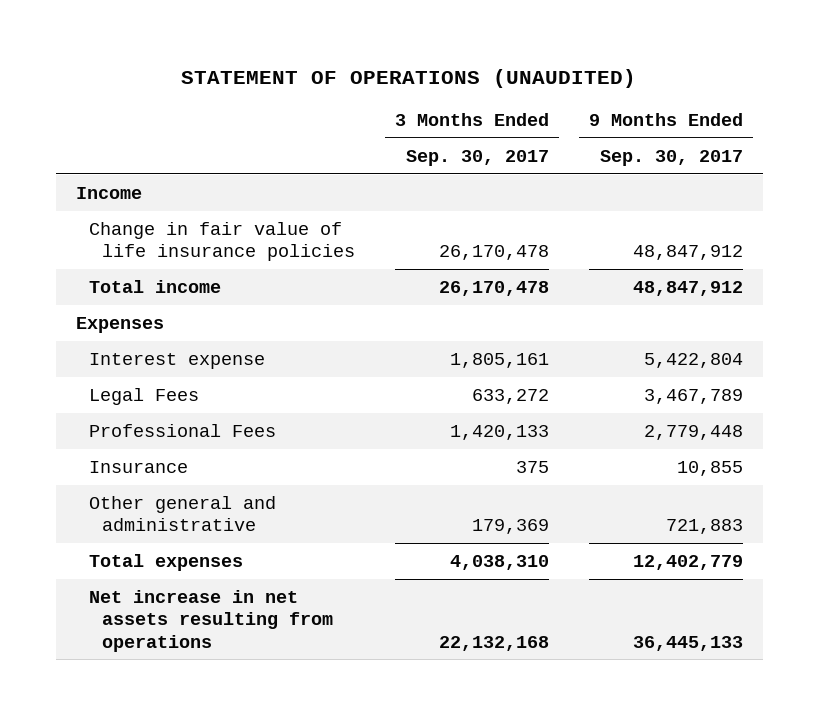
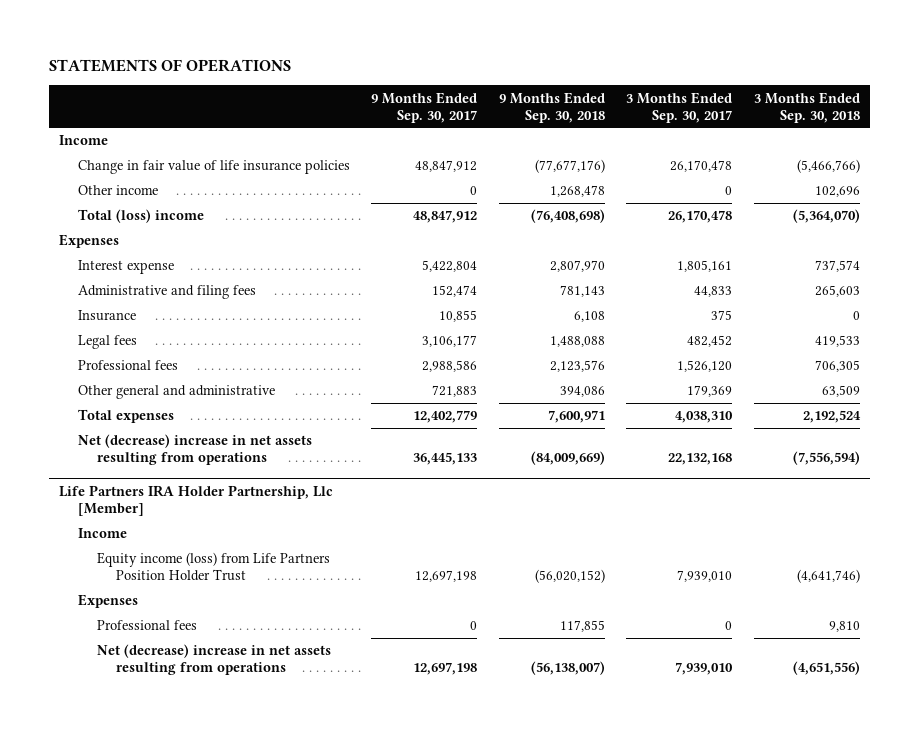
- STATEMENT OF OPERATIONS (UNAUDITED)
+ STATEMENTS OF OPERATIONS
- | 3 Months Ended Sep. 30, 2017 | 9 Months Ended Sep. 30, 2017
+ | 9 Months Ended Sep. 30, 2017 | 9 Months Ended Sep. 30, 2018 | 3 Months Ended Sep. 30, 2017 | 3 Months Ended Sep. 30, 2018
- Total income | 26,170,478 | 48,847,912
+ Other income | 0 | 1,268,478 | 0 | 102,696
+ Total (loss) income | 48,847,912 | (76,408,698) | 26,170,478 | (5,364,070)
- Legal Fees | 633,272 | 3,467,789
- Professional Fees | 1,420,133 | 2,779,448
+ Administrative and filing fees | 152,474 | 781,143 | 44,833 | 265,603
+ Legal fees | 3,106,177 | 1,488,088 | 482,452 | 419,533
+ Professional fees | 2,988,586 | 2,123,576 | 1,526,120 | 706,305
- Net increase in net assets resulting from operations | 22,132,168 | 36,445,133
+ Net (decrease) increase in net assets resulting from operations | 36,445,133 | (84,009,669) | 22,132,168 | (7,556,594)
+ Life Partners IRA Holder Partnership, Llc [Member]
+ Income
+ Equity income (loss) from Life Partners Position Holder Trust | 12,697,198 | (56,020,152) | 7,939,010 | (4,641,746)
+ Expenses
+ Professional fees | 0 | 117,855 | 0 | 9,810
+ Net (decrease) increase in net assets resulting from operations | 12,697,198 | (56,138,007) | 7,939,010 | (4,651,556)

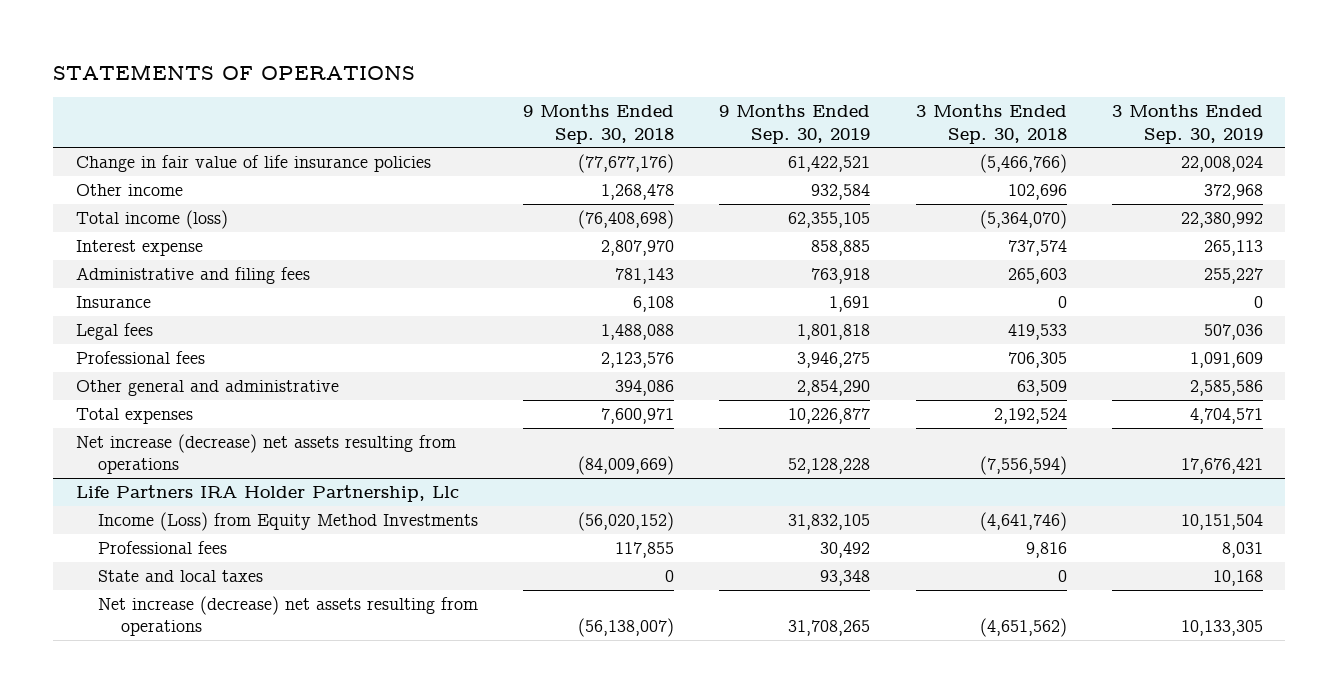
- | 9 Months Ended Sep. 30, 2017 | 9 Months Ended Sep. 30, 2018 | 3 Months Ended Sep. 30, 2017 | 3 Months Ended Sep. 30, 2018
+ | 9 Months Ended Sep. 30, 2018 | 9 Months Ended Sep. 30, 2019 | 3 Months Ended Sep. 30, 2018 | 3 Months Ended Sep. 30, 2019
- Income
- Total (loss) income | 48,847,912 | (76,408,698) | 26,170,478 | (5,364,070)
- Expenses
+ Total income (loss) | (76,408,698) | 62,355,105 | (5,364,070) | 22,380,992
- Net (decrease) increase in net assets resulting from operations | 36,445,133 | (84,009,669) | 22,132,168 | (7,556,594)
- Life Partners IRA Holder Partnership, Llc [Member]
- Income
- Equity income (loss) from Life Partners Position Holder Trust | 12,697,198 | (56,020,152) | 7,939,010 | (4,641,746)
- Expenses
- Professional fees | 0 | 117,855 | 0 | 9,810
- Net (decrease) increase in net assets resulting from operations | 12,697,198 | (56,138,007) | 7,939,010 | (4,651,556)
+ Net increase (decrease) net assets resulting from operations | (84,009,669) | 52,128,228 | (7,556,594) | 17,676,421
+ Life Partners IRA Holder Partnership, Llc
+ Income (Loss) from Equity Method Investments | (56,020,152) | 31,832,105 | (4,641,746) | 10,151,504
+ Professional fees | 117,855 | 30,492 | 9,816 | 8,031
+ State and local taxes | 0 | 93,348 | 0 | 10,168
+ Net increase (decrease) net assets resulting from operations | (56,138,007) | 31,708,265 | (4,651,562) | 10,133,305

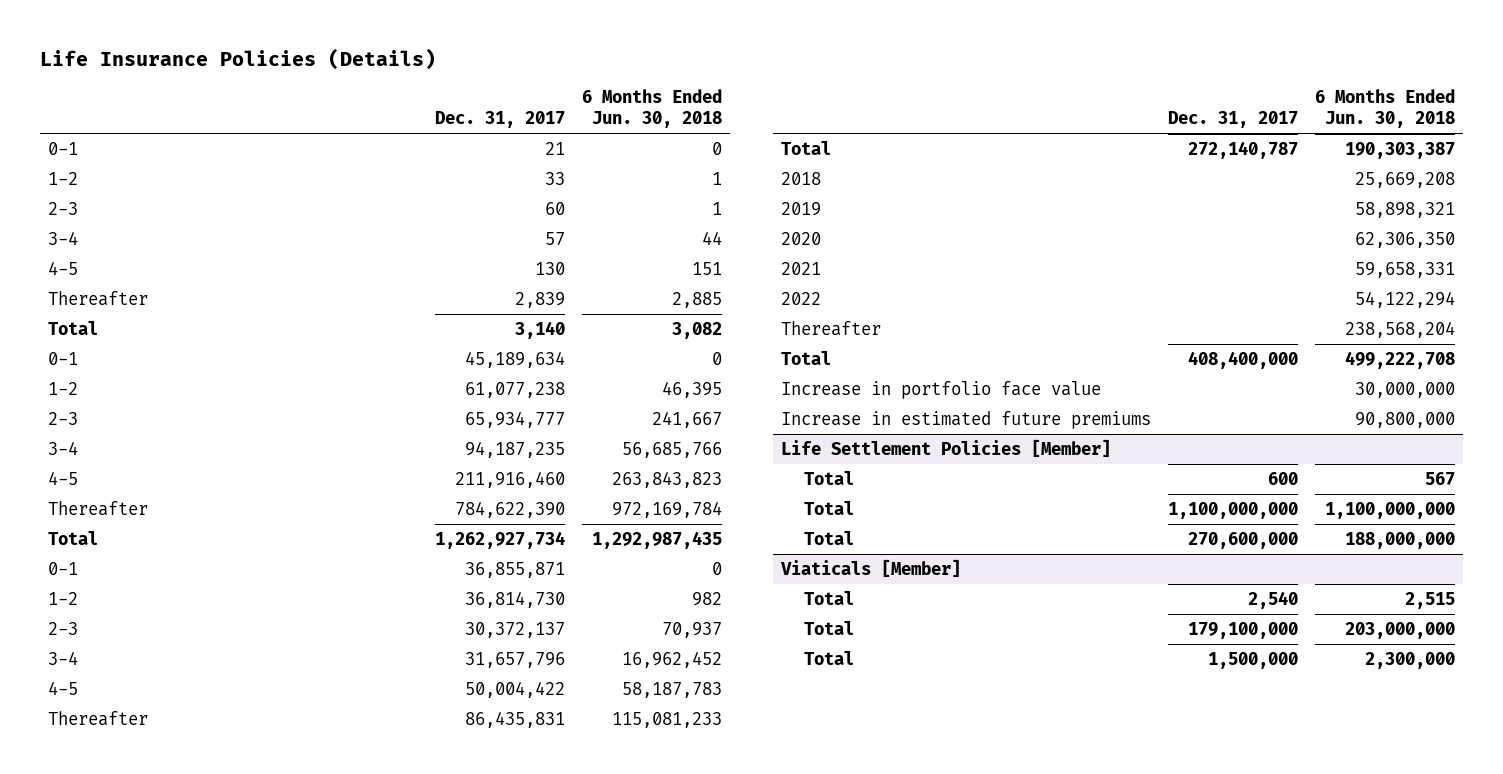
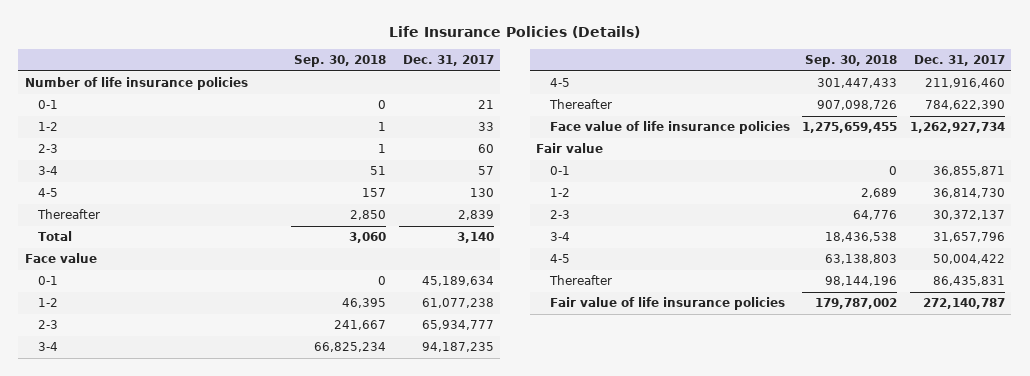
- | Dec. 31, 2017 | 6 Months Ended Jun. 30, 2018
+ | Sep. 30, 2018 | Dec. 31, 2017
+ Number of life insurance policies
+ Face value
- Total | 1,262,927,734 | 1,292,987,435
+ Face value of life insurance policies | 1,275,659,455 | 1,262,927,734
+ Fair value
- Total | 272,140,787 | 190,303,387
- 2018 | | 25,669,208
- 2019 | | 58,898,321
- 2020 | | 62,306,350
- 2021 | | 59,658,331
- 2022 | | 54,122,294
- Thereafter | | 238,568,204
- Total | 408,400,000 | 499,222,708
- Increase in portfolio face value | | 30,000,000
- Increase in estimated future premiums | | 90,800,000
- Life Settlement Policies [Member]
- Total | 600 | 567
- Total | 1,100,000,000 | 1,100,000,000
- Total | 270,600,000 | 188,000,000
- Viaticals [Member]
- Total | 2,540 | 2,515
- Total | 179,100,000 | 203,000,000
- Total | 1,500,000 | 2,300,000
+ Fair value of life insurance policies | 179,787,002 | 272,140,787

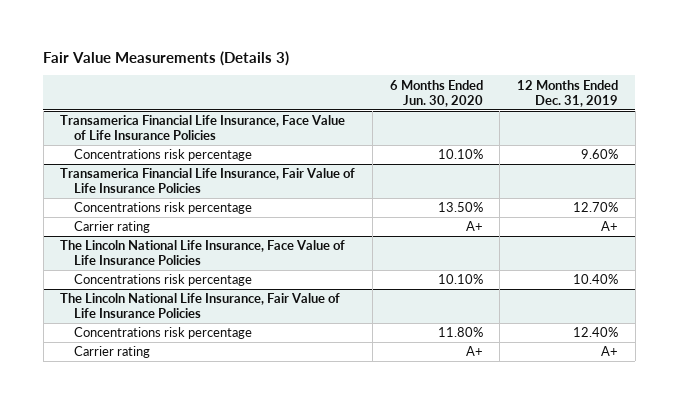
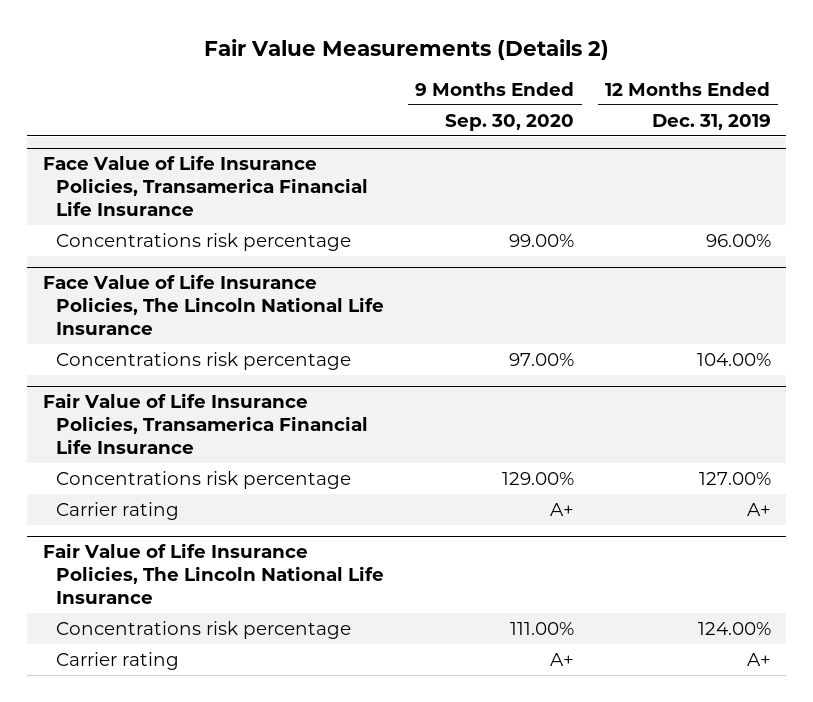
- Fair Value Measurements (Details 3)
+ Fair Value Measurements (Details 2)
- | 6 Months Ended Jun. 30, 2020 | 12 Months Ended Dec. 31, 2019
+ | 9 Months Ended Sep. 30, 2020 | 12 Months Ended Dec. 31, 2019
- Transamerica Financial Life Insurance, Face Value of Life Insurance Policies
- Concentrations risk percentage | 10.10% | 9.60%
- Transamerica Financial Life Insurance, Fair Value of Life Insurance Policies
- Concentrations risk percentage | 13.50% | 12.70%
+ Face Value of Life Insurance Policies, Transamerica Financial Life Insurance
+ Concentrations risk percentage | 99.00% | 96.00%
+ Face Value of Life Insurance Policies, The Lincoln National Life Insurance
+ Concentrations risk percentage | 97.00% | 104.00%
+ Fair Value of Life Insurance Policies, Transamerica Financial Life Insurance
+ Concentrations risk percentage | 129.00% | 127.00%
- The Lincoln National Life Insurance, Face Value of Life Insurance Policies
- Concentrations risk percentage | 10.10% | 10.40%
- The Lincoln National Life Insurance, Fair Value of Life Insurance Policies
- Concentrations risk percentage | 11.80% | 12.40%
+ Fair Value of Life Insurance Policies, The Lincoln National Life Insurance
+ Concentrations risk percentage | 111.00% | 124.00%

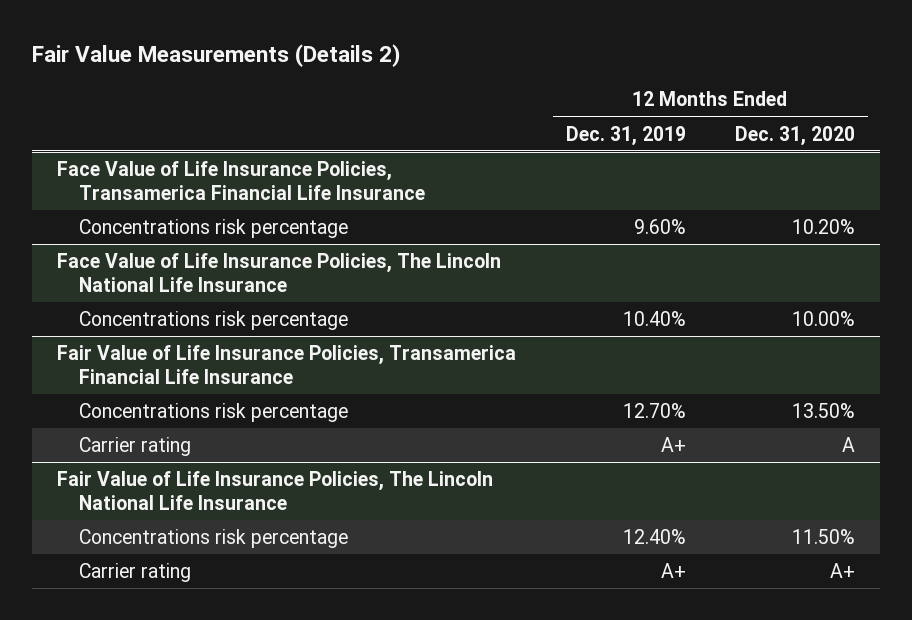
- | 9 Months Ended Sep. 30, 2020 | 12 Months Ended Dec. 31, 2019
+ | 12 Months Ended Dec. 31, 2019 | 12 Months Ended Dec. 31, 2020
@ Face Value of Life Insurance Policies, Transamerica Financial Life Insurance
- Concentrations risk percentage | 99.00% | 96.00%
+ Concentrations risk percentage | 9.60% | 10.20%
@ Face Value of Life Insurance Policies, The Lincoln National Life Insurance
- Concentrations risk percentage | 97.00% | 104.00%
+ Concentrations risk percentage | 10.40% | 10.00%
@ Fair Value of Life Insurance Policies, Transamerica Financial Life Insurance
- Concentrations risk percentage | 129.00% | 127.00%
+ Concentrations risk percentage | 12.70% | 13.50%
@ Fair Value of Life Insurance Policies, The Lincoln National Life Insurance
- Concentrations risk percentage | 111.00% | 124.00%
+ Concentrations risk percentage | 12.40% | 11.50%

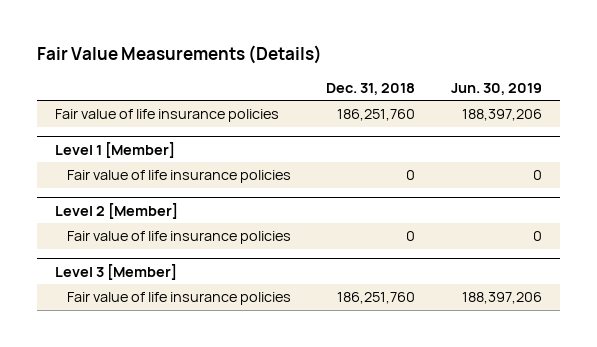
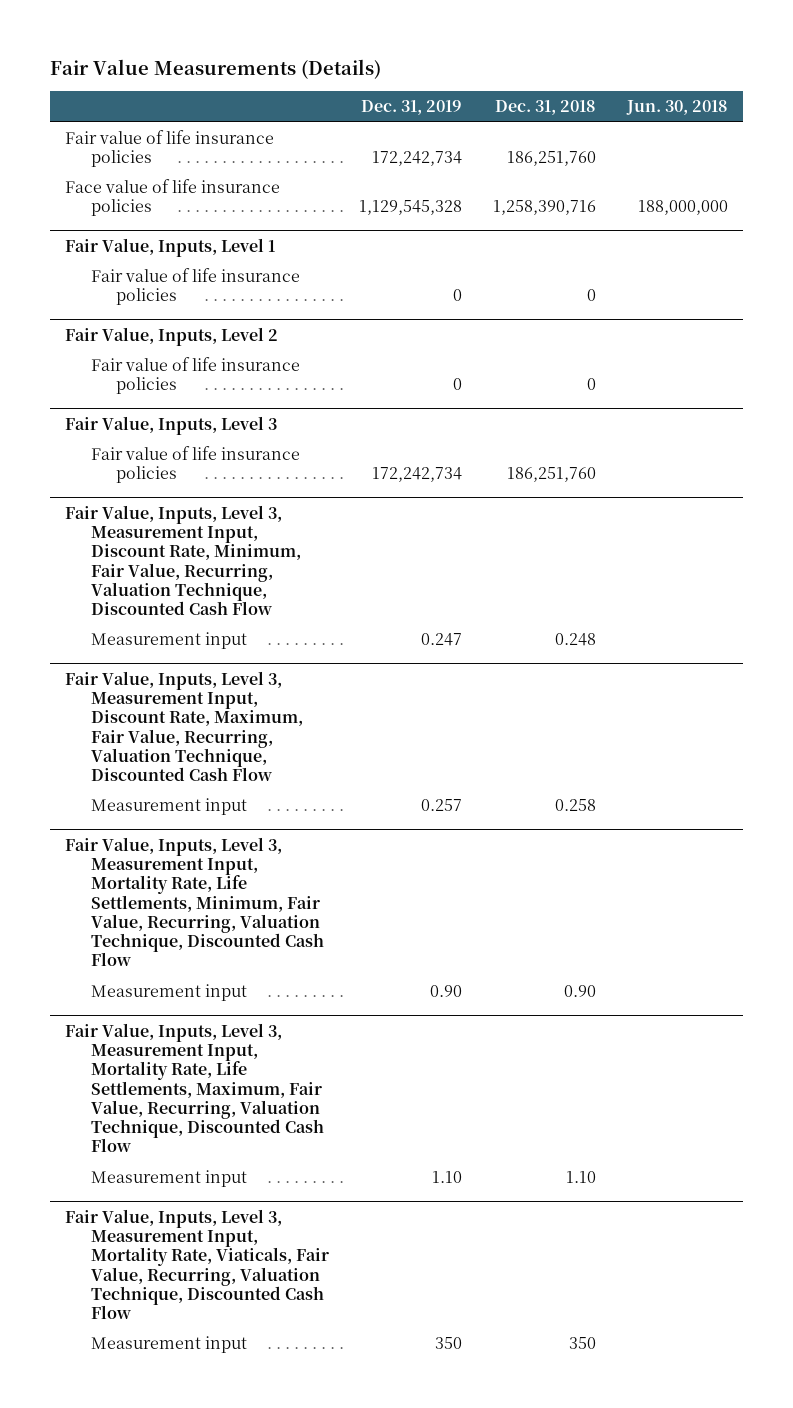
- | Dec. 31, 2018 | Jun. 30, 2019
+ | Dec. 31, 2019 | Dec. 31, 2018 | Jun. 30, 2018
- Level 1 [Member]
+ Face value of life insurance policies | 1,129,545,328 | 1,258,390,716 | 188,000,000
+ Fair Value, Inputs, Level 1
- Level 2 [Member]
+ Fair Value, Inputs, Level 2
- Level 3 [Member]
+ Fair Value, Inputs, Level 3
+ Fair Value, Inputs, Level 3, Measurement Input, Discount Rate, Minimum, Fair Value, Recurring, Valuation Technique, Discounted Cash Flow
+ Measurement input | 0.247 | 0.248 |
+ Fair Value, Inputs, Level 3, Measurement Input, Discount Rate, Maximum, Fair Value, Recurring, Valuation Technique, Discounted Cash Flow
+ Measurement input | 0.257 | 0.258 |
+ Fair Value, Inputs, Level 3, Measurement Input, Mortality Rate, Life Settlements, Minimum, Fair Value, Recurring, Valuation Technique, Discounted Cash Flow
+ Measurement input | 0.90 | 0.90 |
+ Fair Value, Inputs, Level 3, Measurement Input, Mortality Rate, Life Settlements, Maximum, Fair Value, Recurring, Valuation Technique, Discounted Cash Flow
+ Measurement input | 1.10 | 1.10 |
+ Fair Value, Inputs, Level 3, Measurement Input, Mortality Rate, Viaticals, Fair Value, Recurring, Valuation Technique, Discounted Cash Flow
+ Measurement input | 350 | 350 |

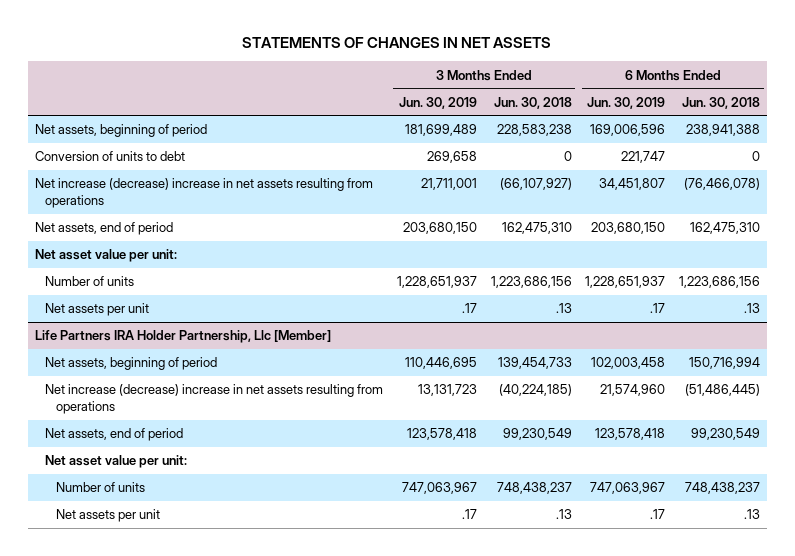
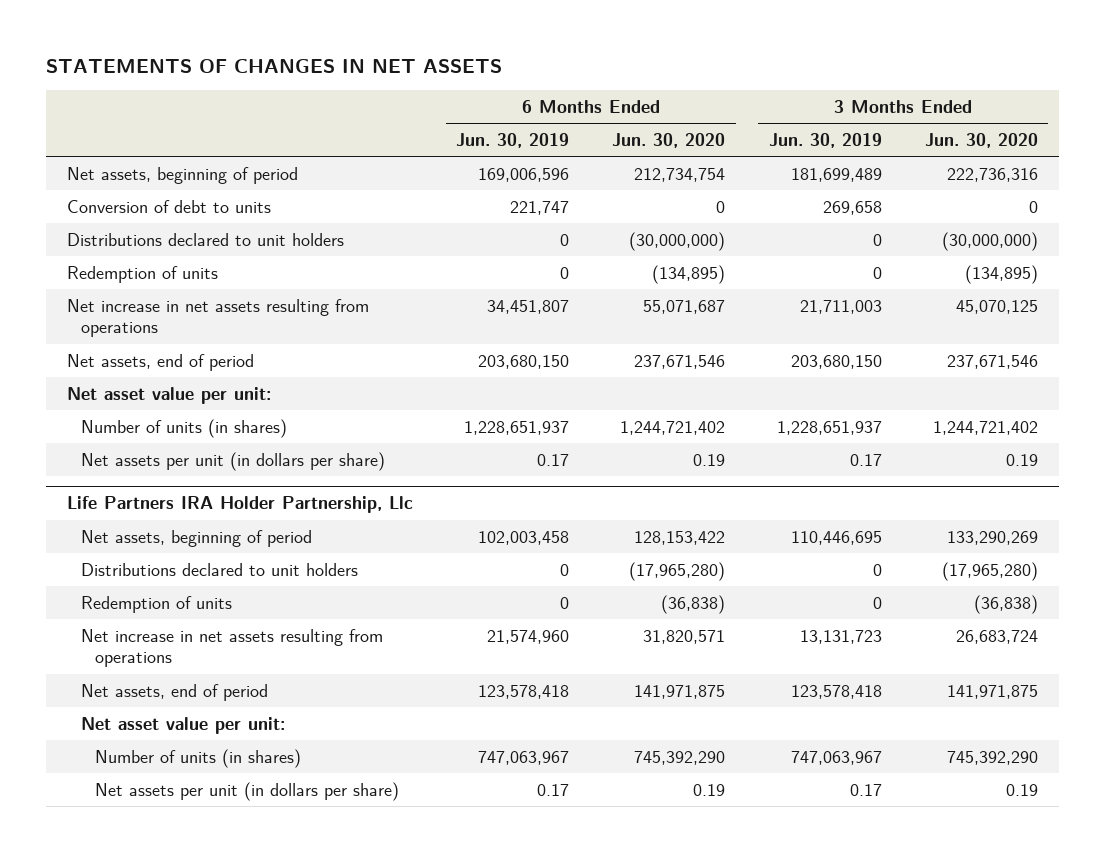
- | 3 Months Ended Jun. 30, 2019 | 3 Months Ended Jun. 30, 2018 | 6 Months Ended Jun. 30, 2019 | 6 Months Ended Jun. 30, 2018
+ | 6 Months Ended Jun. 30, 2019 | 6 Months Ended Jun. 30, 2020 | 3 Months Ended Jun. 30, 2019 | 3 Months Ended Jun. 30, 2020
- Conversion of units to debt | 269,658 | 0 | 221,747 | 0
- Net increase (decrease) increase in net assets resulting from operations | 21,711,001 | (66,107,927) | 34,451,807 | (76,466,078)
+ Conversion of debt to units | 221,747 | 0 | 269,658 | 0
+ Distributions declared to unit holders | 0 | (30,000,000) | 0 | (30,000,000)
+ Redemption of units | 0 | (134,895) | 0 | (134,895)
+ Net increase in net assets resulting from operations | 34,451,807 | 55,071,687 | 21,711,003 | 45,070,125
- Number of units | 1,228,651,937 | 1,223,686,156 | 1,228,651,937 | 1,223,686,156
- Net assets per unit | .17 | .13 | .17 | .13
- Life Partners IRA Holder Partnership, Llc [Member]
+ Number of units (in shares) | 1,228,651,937 | 1,244,721,402 | 1,228,651,937 | 1,244,721,402
+ Net assets per unit (in dollars per share) | 0.17 | 0.19 | 0.17 | 0.19
+ Life Partners IRA Holder Partnership, Llc
- Net increase (decrease) increase in net assets resulting from operations | 13,131,723 | (40,224,185) | 21,574,960 | (51,486,445)
+ Distributions declared to unit holders | 0 | (17,965,280) | 0 | (17,965,280)
+ Redemption of units | 0 | (36,838) | 0 | (36,838)
+ Net increase in net assets resulting from operations | 21,574,960 | 31,820,571 | 13,131,723 | 26,683,724
- Number of units | 747,063,967 | 748,438,237 | 747,063,967 | 748,438,237
- Net assets per unit | .17 | .13 | .17 | .13
+ Number of units (in shares) | 747,063,967 | 745,392,290 | 747,063,967 | 745,392,290
+ Net assets per unit (in dollars per share) | 0.17 | 0.19 | 0.17 | 0.19

